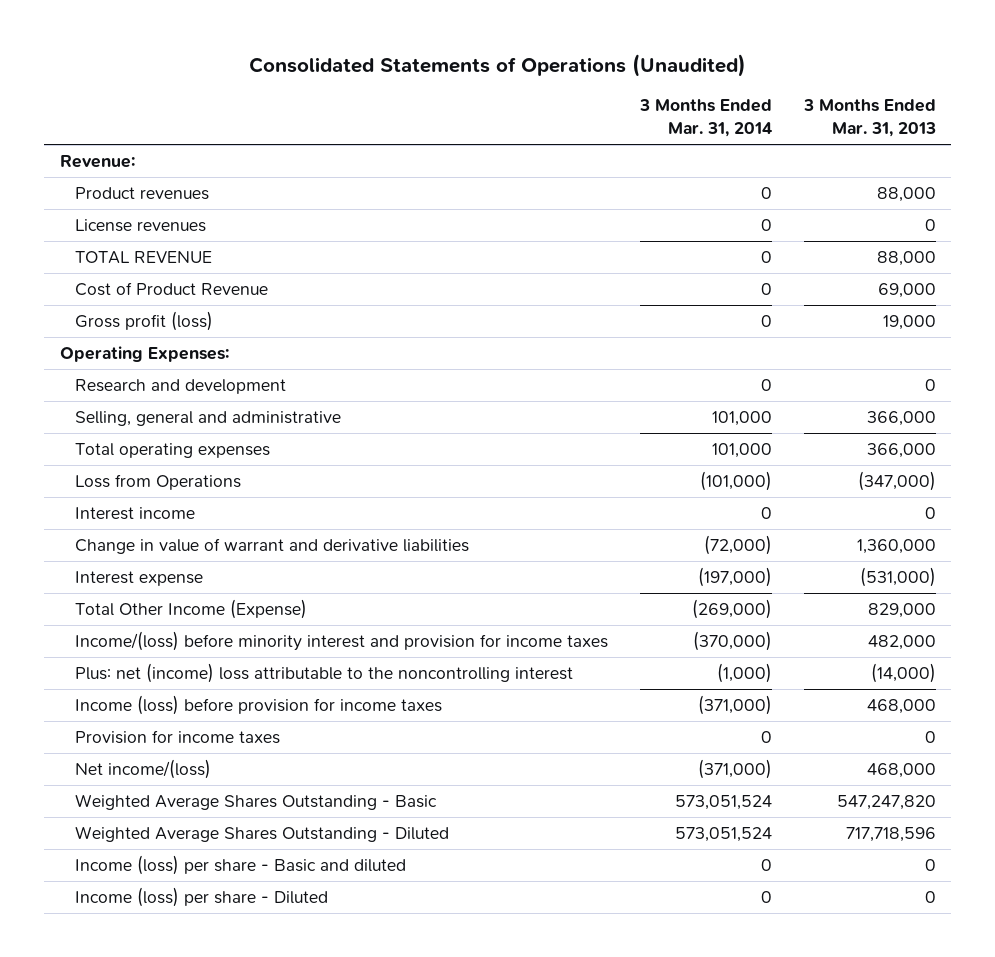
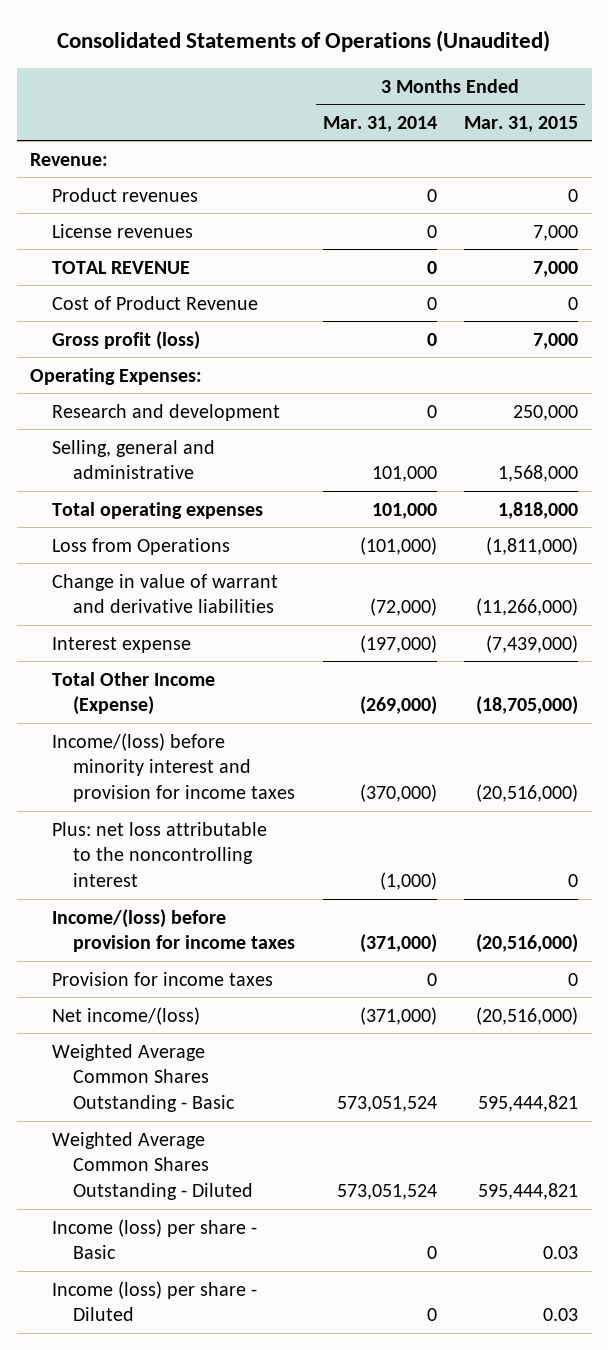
- | 3 Months Ended Mar. 31, 2014 | 3 Months Ended Mar. 31, 2013
+ | 3 Months Ended Mar. 31, 2014 | 3 Months Ended Mar. 31, 2015
- Interest income | 0 | 0
- Plus: net (income) loss attributable to the noncontrolling interest | (1,000) | (14,000)
- Income (loss) before provision for income taxes | (371,000) | 468,000
+ Plus: net loss attributable to the noncontrolling interest | (1,000) | 0
+ Income/(loss) before provision for income taxes | (371,000) | (20,516,000)
- Weighted Average Shares Outstanding - Basic | 573,051,524 | 547,247,820
- Weighted Average Shares Outstanding - Diluted | 573,051,524 | 717,718,596
- Income (loss) per share - Basic and diluted | 0 | 0
+ Weighted Average Common Shares Outstanding - Basic | 573,051,524 | 595,444,821
+ Weighted Average Common Shares Outstanding - Diluted | 573,051,524 | 595,444,821
+ Income (loss) per share - Basic | 0 | 0.03

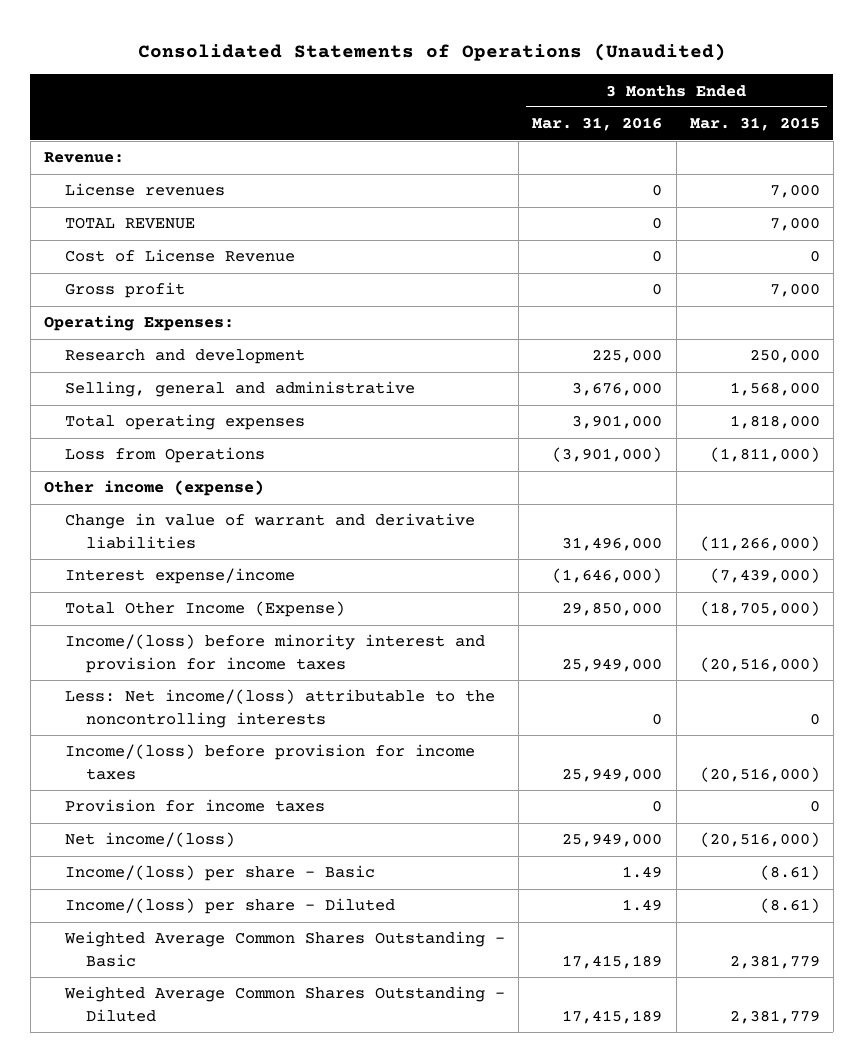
- | 3 Months Ended Mar. 31, 2014 | 3 Months Ended Mar. 31, 2015
+ | 3 Months Ended Mar. 31, 2016 | 3 Months Ended Mar. 31, 2015
- Product revenues | 0 | 0
- Cost of Product Revenue | 0 | 0
- Gross profit (loss) | 0 | 7,000
+ Cost of License Revenue | 0 | 0
+ Gross profit | 0 | 7,000
+ Other income (expense)
- Interest expense | (197,000) | (7,439,000)
+ Interest expense/income | (1,646,000) | (7,439,000)
- Plus: net loss attributable to the noncontrolling interest | (1,000) | 0
+ Less: Net income/(loss) attributable to the noncontrolling interests | 0 | 0
- Weighted Average Common Shares Outstanding - Basic | 573,051,524 | 595,444,821
- Weighted Average Common Shares Outstanding - Diluted | 573,051,524 | 595,444,821
- Income (loss) per share - Basic | 0 | 0.03
- Income (loss) per share - Diluted | 0 | 0.03
+ Income/(loss) per share - Basic | 1.49 | (8.61)
+ Income/(loss) per share - Diluted | 1.49 | (8.61)
+ Weighted Average Common Shares Outstanding - Basic | 17,415,189 | 2,381,779
+ Weighted Average Common Shares Outstanding - Diluted | 17,415,189 | 2,381,779

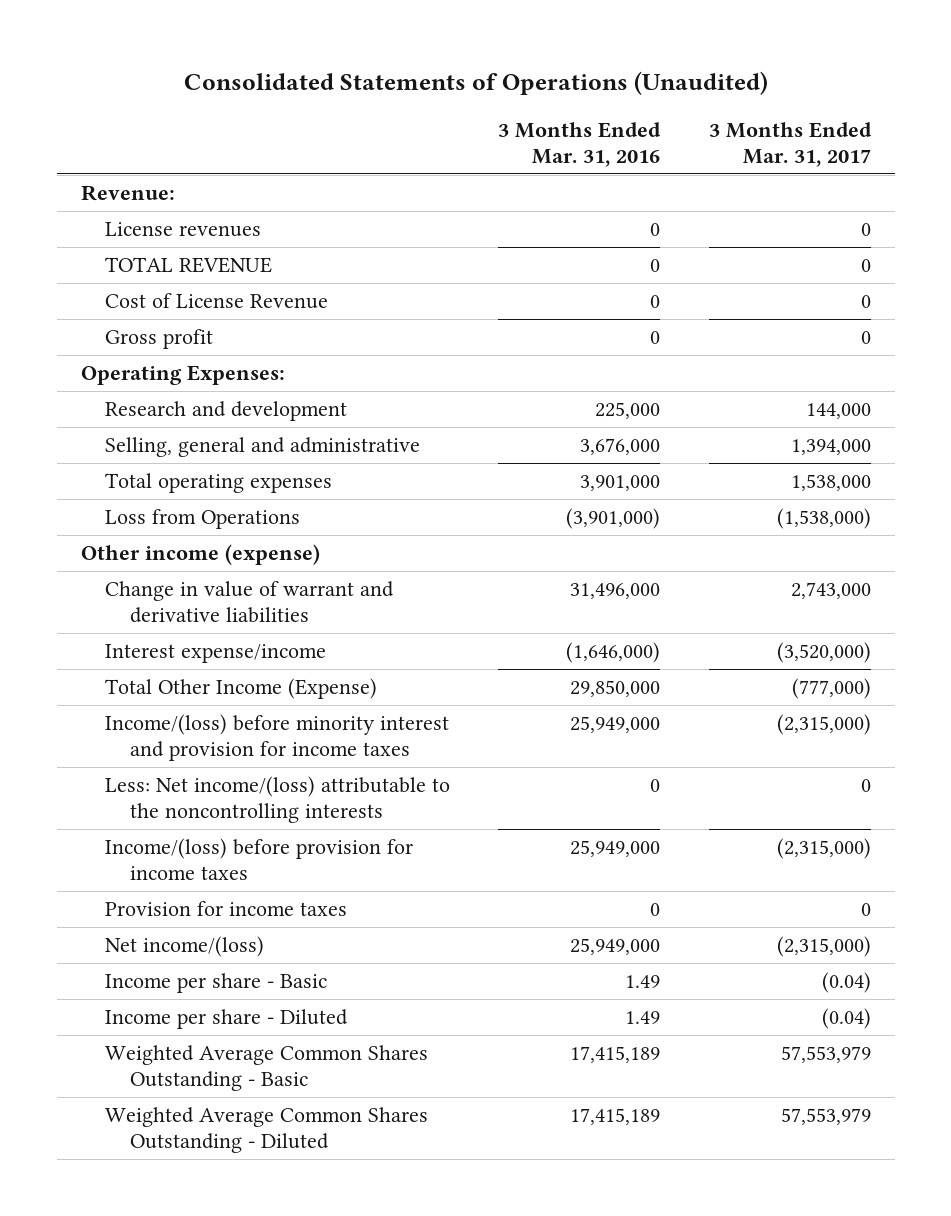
- | 3 Months Ended Mar. 31, 2016 | 3 Months Ended Mar. 31, 2015
+ | 3 Months Ended Mar. 31, 2016 | 3 Months Ended Mar. 31, 2017
- Income/(loss) per share - Basic | 1.49 | (8.61)
- Income/(loss) per share - Diluted | 1.49 | (8.61)
+ Income per share - Basic | 1.49 | (0.04)
+ Income per share - Diluted | 1.49 | (0.04)

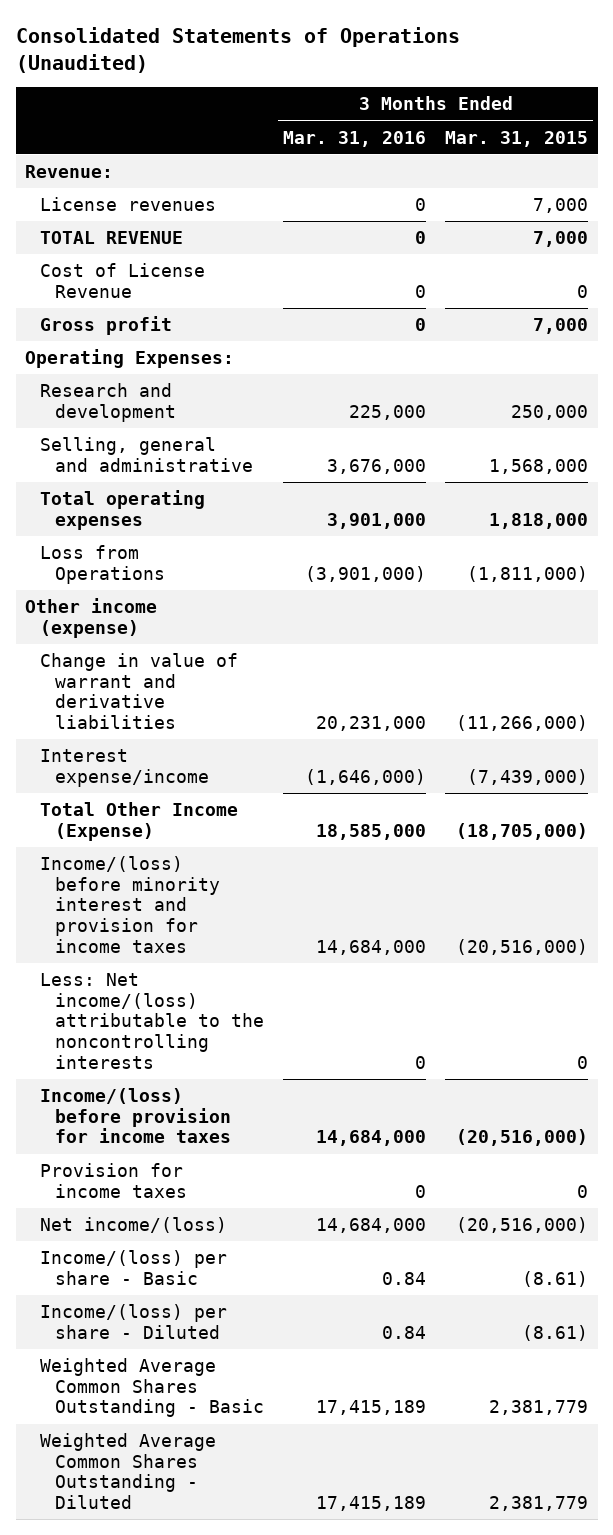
- | 3 Months Ended Mar. 31, 2016 | 3 Months Ended Mar. 31, 2017
+ | 3 Months Ended Mar. 31, 2016 | 3 Months Ended Mar. 31, 2015
- Change in value of warrant and derivative liabilities | 31,496,000 | 2,743,000
+ Change in value of warrant and derivative liabilities | 20,231,000 | (11,266,000)
- Total Other Income (Expense) | 29,850,000 | (777,000)
- Income/(loss) before minority interest and provision for income taxes | 25,949,000 | (2,315,000)
+ Total Other Income (Expense) | 18,585,000 | (18,705,000)
+ Income/(loss) before minority interest and provision for income taxes | 14,684,000 | (20,516,000)
- Income/(loss) before provision for income taxes | 25,949,000 | (2,315,000)
+ Income/(loss) before provision for income taxes | 14,684,000 | (20,516,000)
- Net income/(loss) | 25,949,000 | (2,315,000)
- Income per share - Basic | 1.49 | (0.04)
- Income per share - Diluted | 1.49 | (0.04)
+ Net income/(loss) | 14,684,000 | (20,516,000)
+ Income/(loss) per share - Basic | 0.84 | (8.61)
+ Income/(loss) per share - Diluted | 0.84 | (8.61)

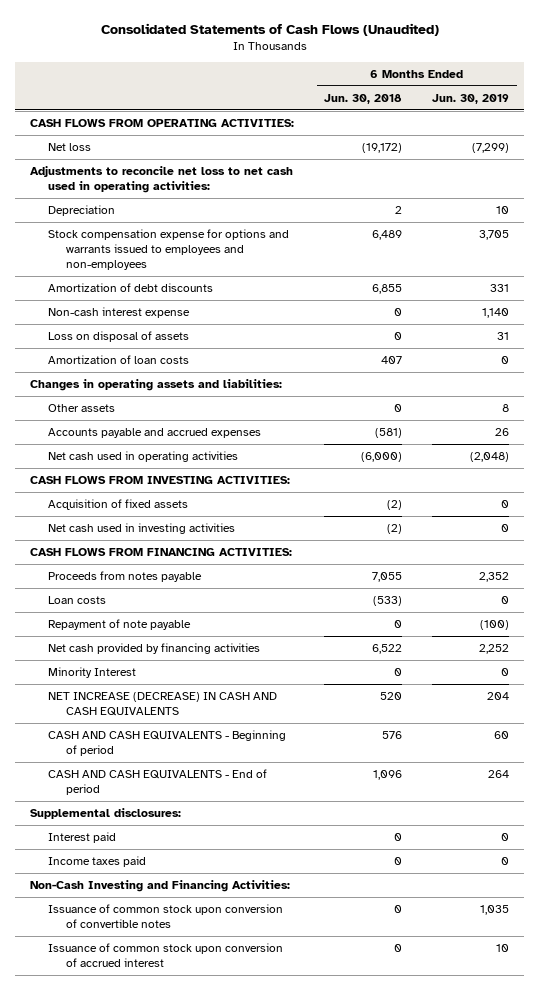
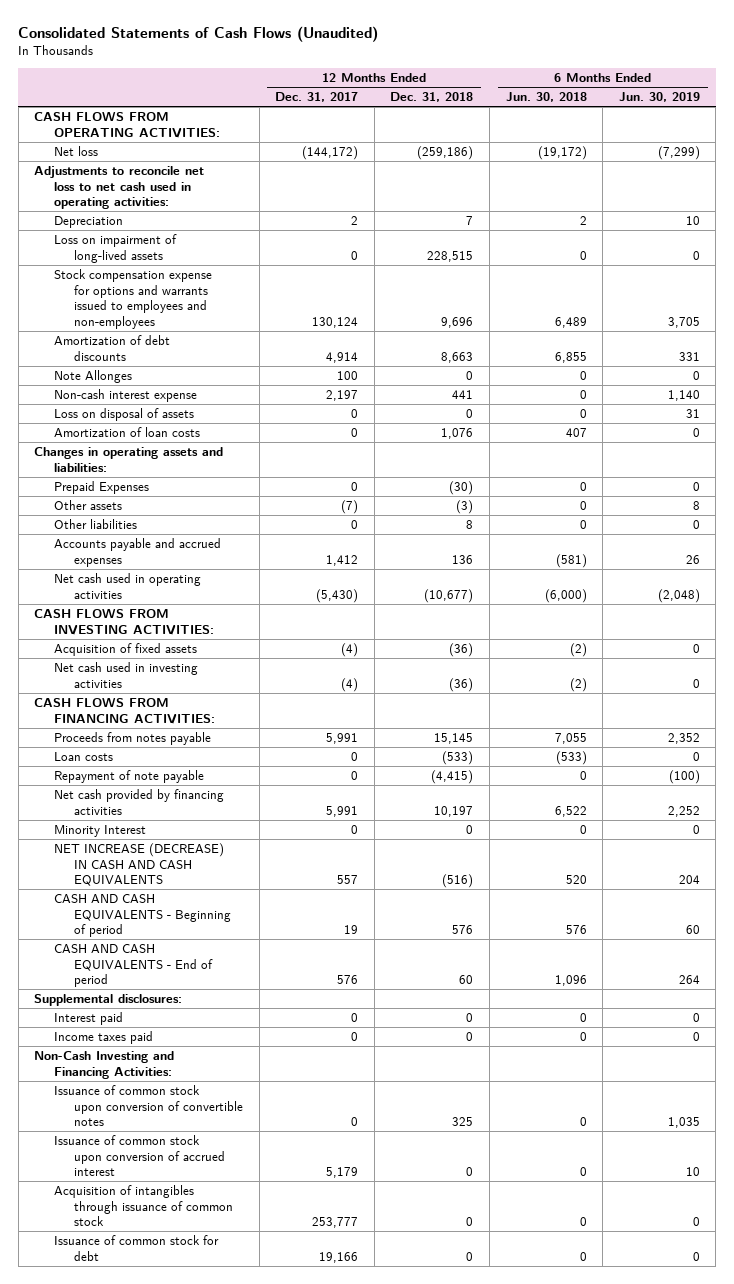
- | 6 Months Ended Jun. 30, 2018 | 6 Months Ended Jun. 30, 2019
+ | 12 Months Ended Dec. 31, 2017 | 12 Months Ended Dec. 31, 2018 | 6 Months Ended Jun. 30, 2018 | 6 Months Ended Jun. 30, 2019
+ Loss on impairment of long-lived assets | 0 | 228,515 | 0 | 0
+ Note Allonges | 100 | 0 | 0 | 0
+ Prepaid Expenses | 0 | (30) | 0 | 0
+ Other liabilities | 0 | 8 | 0 | 0
+ Acquisition of intangibles through issuance of common stock | 253,777 | 0 | 0 | 0
+ Issuance of common stock for debt | 19,166 | 0 | 0 | 0

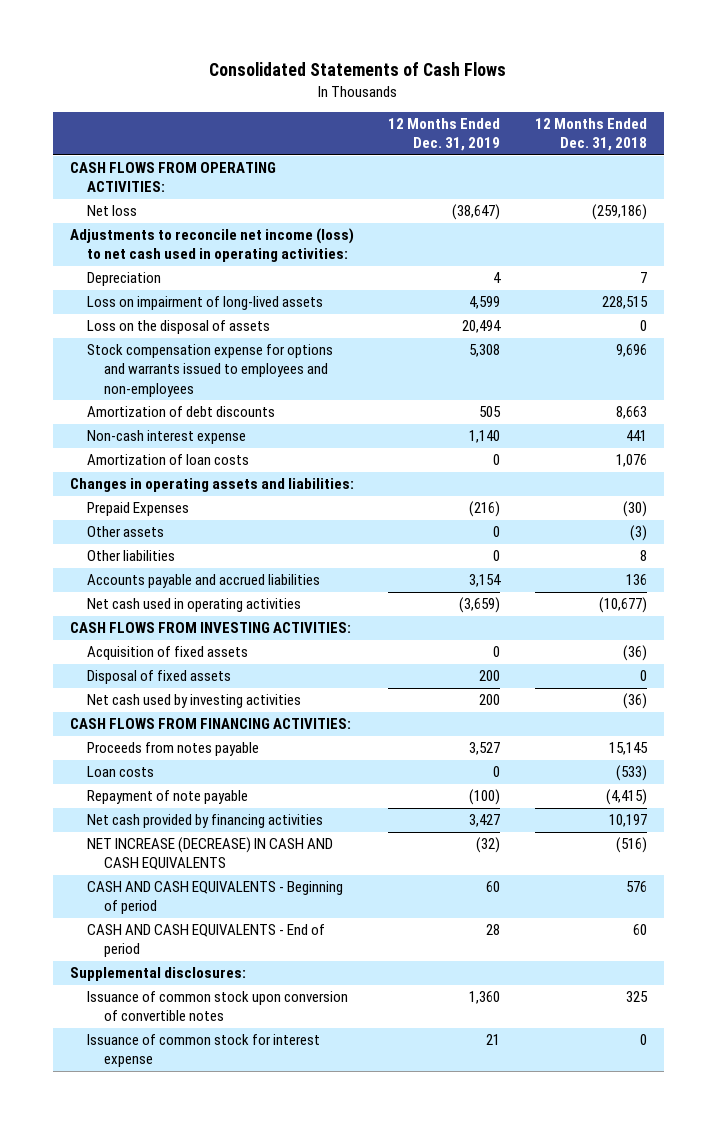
- Consolidated Statements of Cash Flows (Unaudited)
+ Consolidated Statements of Cash Flows
- | 12 Months Ended Dec. 31, 2017 | 12 Months Ended Dec. 31, 2018 | 6 Months Ended Jun. 30, 2018 | 6 Months Ended Jun. 30, 2019
+ | 12 Months Ended Dec. 31, 2019 | 12 Months Ended Dec. 31, 2018
- Adjustments to reconcile net loss to net cash used in operating activities:
+ Adjustments to reconcile net income (loss) to net cash used in operating activities:
+ Loss on the disposal of assets | 20,494 | 0
- Note Allonges | 100 | 0 | 0 | 0
- Loss on disposal of assets | 0 | 0 | 0 | 31
- Accounts payable and accrued expenses | 1,412 | 136 | (581) | 26
+ Accounts payable and accrued liabilities | 3,154 | 136
- Net cash used in investing activities | (4) | (36) | (2) | 0
+ Disposal of fixed assets | 200 | 0
+ Net cash used by investing activities | 200 | (36)
- Minority Interest | 0 | 0 | 0 | 0
- Interest paid | 0 | 0 | 0 | 0
- Income taxes paid | 0 | 0 | 0 | 0
- Non-Cash Investing and Financing Activities:
- Issuance of common stock upon conversion of accrued interest | 5,179 | 0 | 0 | 10
- Acquisition of intangibles through issuance of common stock | 253,777 | 0 | 0 | 0
- Issuance of common stock for debt | 19,166 | 0 | 0 | 0
+ Issuance of common stock for interest expense | 21 | 0

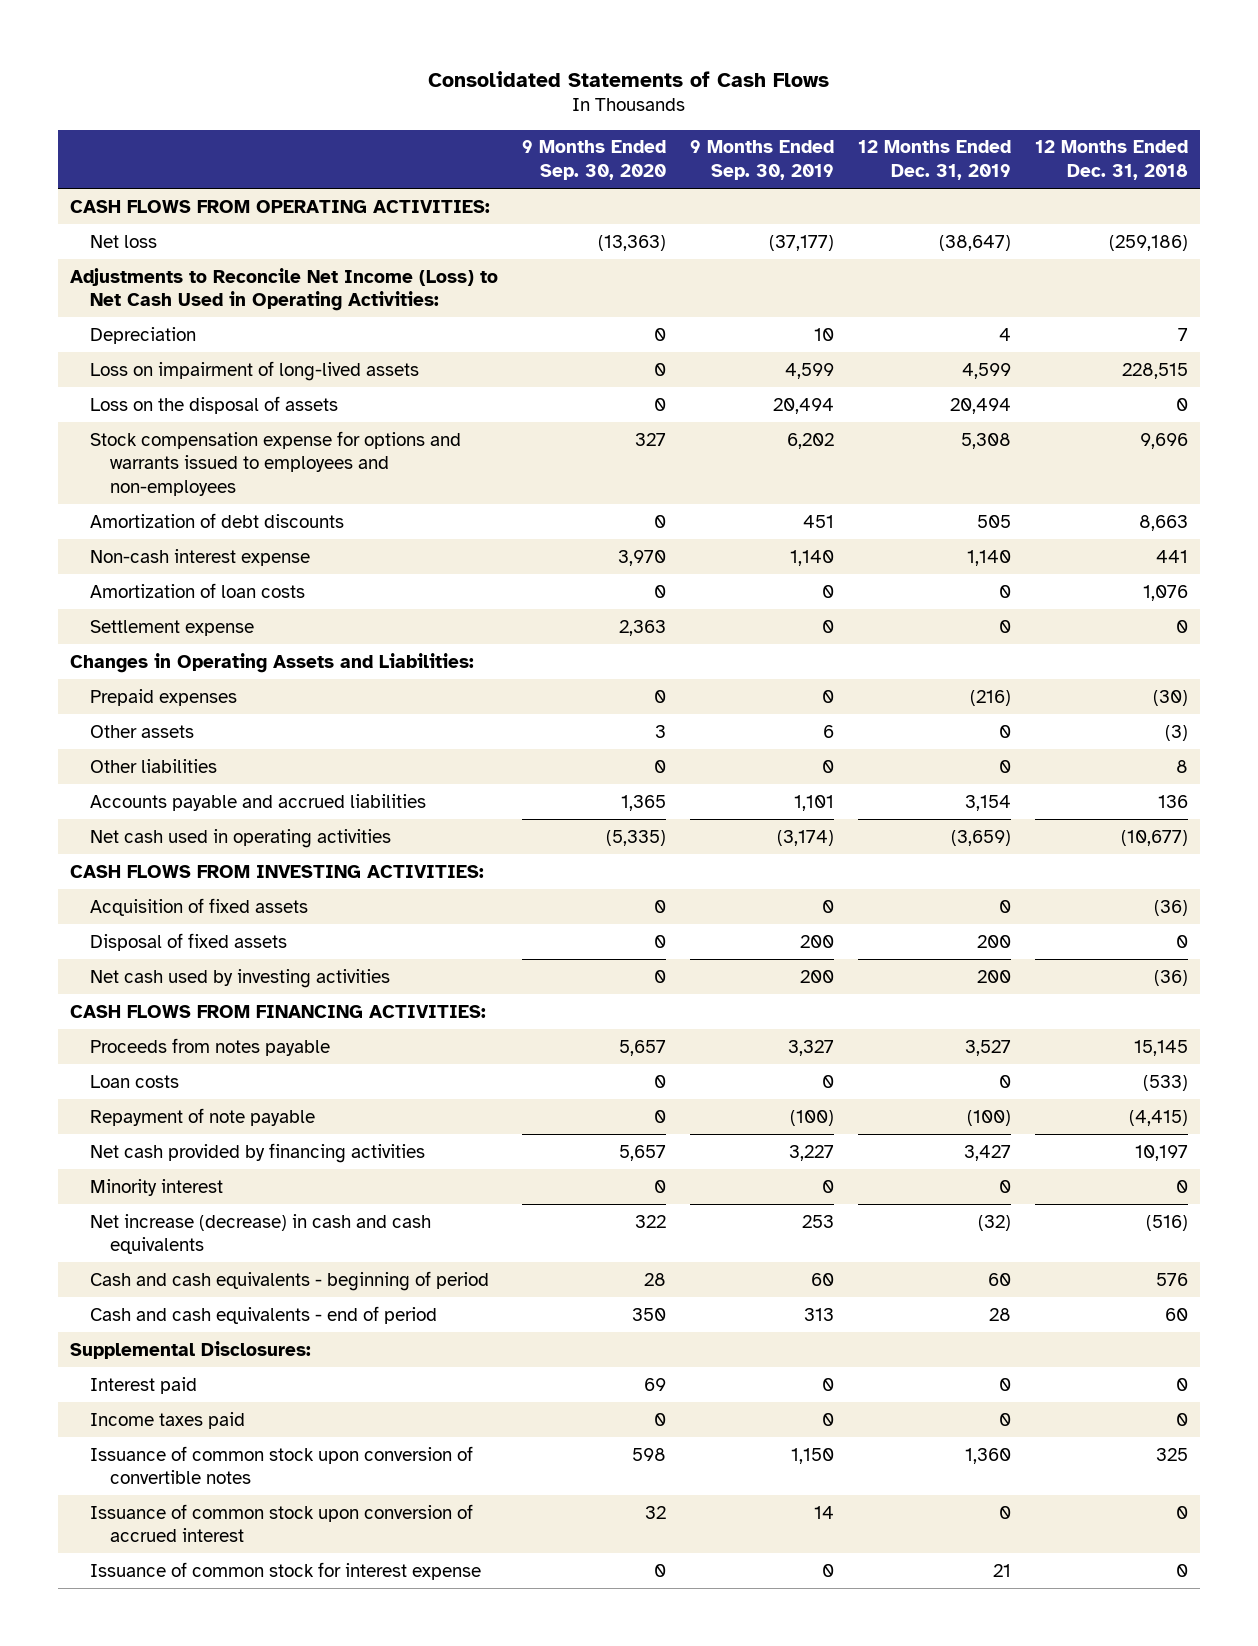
- | 12 Months Ended Dec. 31, 2019 | 12 Months Ended Dec. 31, 2018
+ | 9 Months Ended Sep. 30, 2020 | 9 Months Ended Sep. 30, 2019 | 12 Months Ended Dec. 31, 2019 | 12 Months Ended Dec. 31, 2018
- Adjustments to reconcile net income (loss) to net cash used in operating activities:
+ Adjustments to Reconcile Net Income (Loss) to Net Cash Used in Operating Activities:
- Changes in operating assets and liabilities:
- Prepaid Expenses | (216) | (30)
+ Settlement expense | 2,363 | 0 | 0 | 0
+ Changes in Operating Assets and Liabilities:
+ Prepaid expenses | 0 | 0 | (216) | (30)
- NET INCREASE (DECREASE) IN CASH AND CASH EQUIVALENTS | (32) | (516)
- CASH AND CASH EQUIVALENTS - Beginning of period | 60 | 576
- CASH AND CASH EQUIVALENTS - End of period | 28 | 60
- Supplemental disclosures:
+ Minority interest | 0 | 0 | 0 | 0
+ Net increase (decrease) in cash and cash equivalents | 322 | 253 | (32) | (516)
+ Cash and cash equivalents - beginning of period | 28 | 60 | 60 | 576
+ Cash and cash equivalents - end of period | 350 | 313 | 28 | 60
+ Supplemental Disclosures:
+ Interest paid | 69 | 0 | 0 | 0
+ Income taxes paid | 0 | 0 | 0 | 0
+ Issuance of common stock upon conversion of accrued interest | 32 | 14 | 0 | 0

